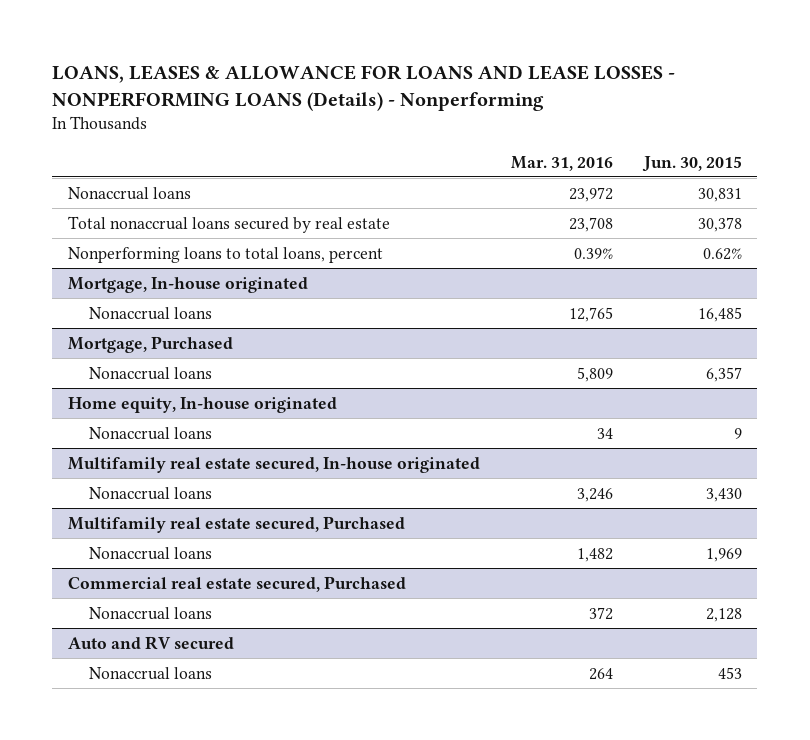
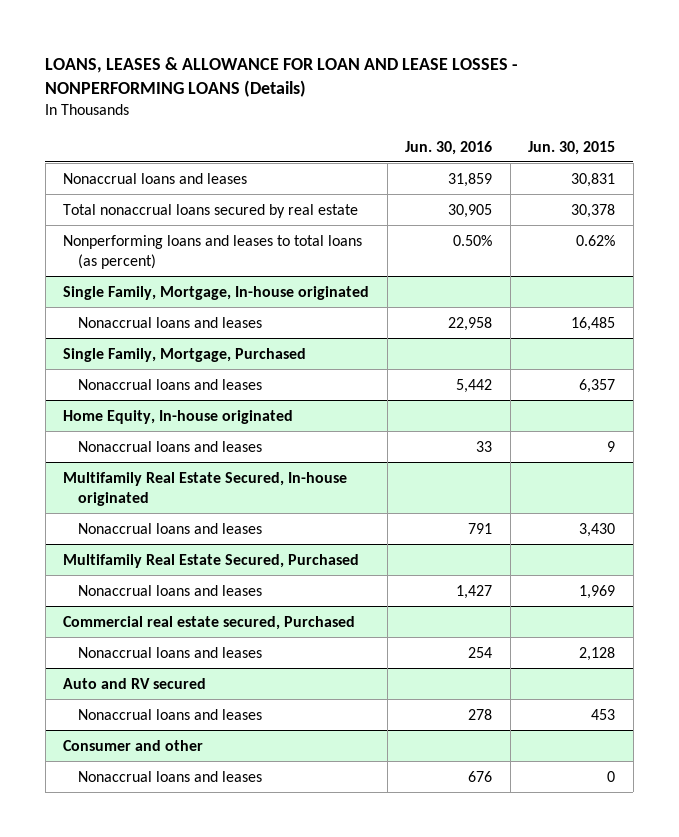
- LOANS, LEASES & ALLOWANCE FOR LOANS AND LEASE LOSSES - NONPERFORMING LOANS (Details) - Nonperforming
+ LOANS, LEASES & ALLOWANCE FOR LOAN AND LEASE LOSSES - NONPERFORMING LOANS (Details)
- | Mar. 31, 2016 | Jun. 30, 2015
+ | Jun. 30, 2016 | Jun. 30, 2015
- Nonaccrual loans | 23,972 | 30,831
+ Nonaccrual loans and leases | 31,859 | 30,831
- Nonperforming loans to total loans, percent | 0.39% | 0.62%
- Mortgage, In-house originated
- Nonaccrual loans | 12,765 | 16,485
- Mortgage, Purchased
- Nonaccrual loans | 5,809 | 6,357
- Home equity, In-house originated
- Nonaccrual loans | 34 | 9
- Multifamily real estate secured, In-house originated
- Nonaccrual loans | 3,246 | 3,430
- Multifamily real estate secured, Purchased
- Nonaccrual loans | 1,482 | 1,969
+ Nonperforming loans and leases to total loans (as percent) | 0.50% | 0.62%
+ Single Family, Mortgage, In-house originated
+ Nonaccrual loans and leases | 22,958 | 16,485
+ Single Family, Mortgage, Purchased
+ Nonaccrual loans and leases | 5,442 | 6,357
+ Home Equity, In-house originated
+ Nonaccrual loans and leases | 33 | 9
+ Multifamily Real Estate Secured, In-house originated
+ Nonaccrual loans and leases | 791 | 3,430
+ Multifamily Real Estate Secured, Purchased
+ Nonaccrual loans and leases | 1,427 | 1,969
@ Commercial real estate secured, Purchased
- Nonaccrual loans | 372 | 2,128
+ Nonaccrual loans and leases | 254 | 2,128
@ Auto and RV secured
- Nonaccrual loans | 264 | 453
+ Nonaccrual loans and leases | 278 | 453
+ Consumer and other
+ Nonaccrual loans and leases | 676 | 0

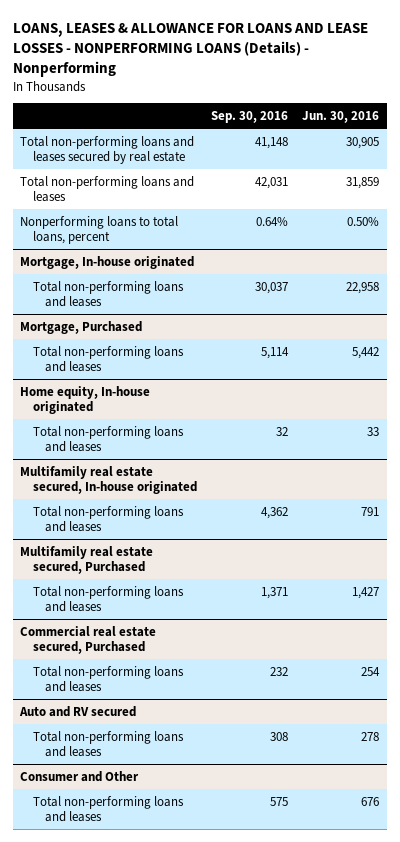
- LOANS, LEASES & ALLOWANCE FOR LOAN AND LEASE LOSSES - NONPERFORMING LOANS (Details)
+ LOANS, LEASES & ALLOWANCE FOR LOANS AND LEASE LOSSES - NONPERFORMING LOANS (Details) - Nonperforming
- | Jun. 30, 2016 | Jun. 30, 2015
+ | Sep. 30, 2016 | Jun. 30, 2016
- Nonaccrual loans and leases | 31,859 | 30,831
- Total nonaccrual loans secured by real estate | 30,905 | 30,378
- Nonperforming loans and leases to total loans (as percent) | 0.50% | 0.62%
- Single Family, Mortgage, In-house originated
- Nonaccrual loans and leases | 22,958 | 16,485
- Single Family, Mortgage, Purchased
- Nonaccrual loans and leases | 5,442 | 6,357
- Home Equity, In-house originated
- Nonaccrual loans and leases | 33 | 9
- Multifamily Real Estate Secured, In-house originated
- Nonaccrual loans and leases | 791 | 3,430
- Multifamily Real Estate Secured, Purchased
- Nonaccrual loans and leases | 1,427 | 1,969
+ Total non-performing loans and leases secured by real estate | 41,148 | 30,905
+ Total non-performing loans and leases | 42,031 | 31,859
+ Nonperforming loans to total loans, percent | 0.64% | 0.50%
+ Mortgage, In-house originated
+ Total non-performing loans and leases | 30,037 | 22,958
+ Mortgage, Purchased
+ Total non-performing loans and leases | 5,114 | 5,442
+ Home equity, In-house originated
+ Total non-performing loans and leases | 32 | 33
+ Multifamily real estate secured, In-house originated
+ Total non-performing loans and leases | 4,362 | 791
+ Multifamily real estate secured, Purchased
+ Total non-performing loans and leases | 1,371 | 1,427
@ Commercial real estate secured, Purchased
- Nonaccrual loans and leases | 254 | 2,128
+ Total non-performing loans and leases | 232 | 254
@ Auto and RV secured
- Nonaccrual loans and leases | 278 | 453
- Consumer and other
- Nonaccrual loans and leases | 676 | 0
@ Auto and RV secured
+ Total non-performing loans and leases | 308 | 278
+ Consumer and Other
+ Total non-performing loans and leases | 575 | 676

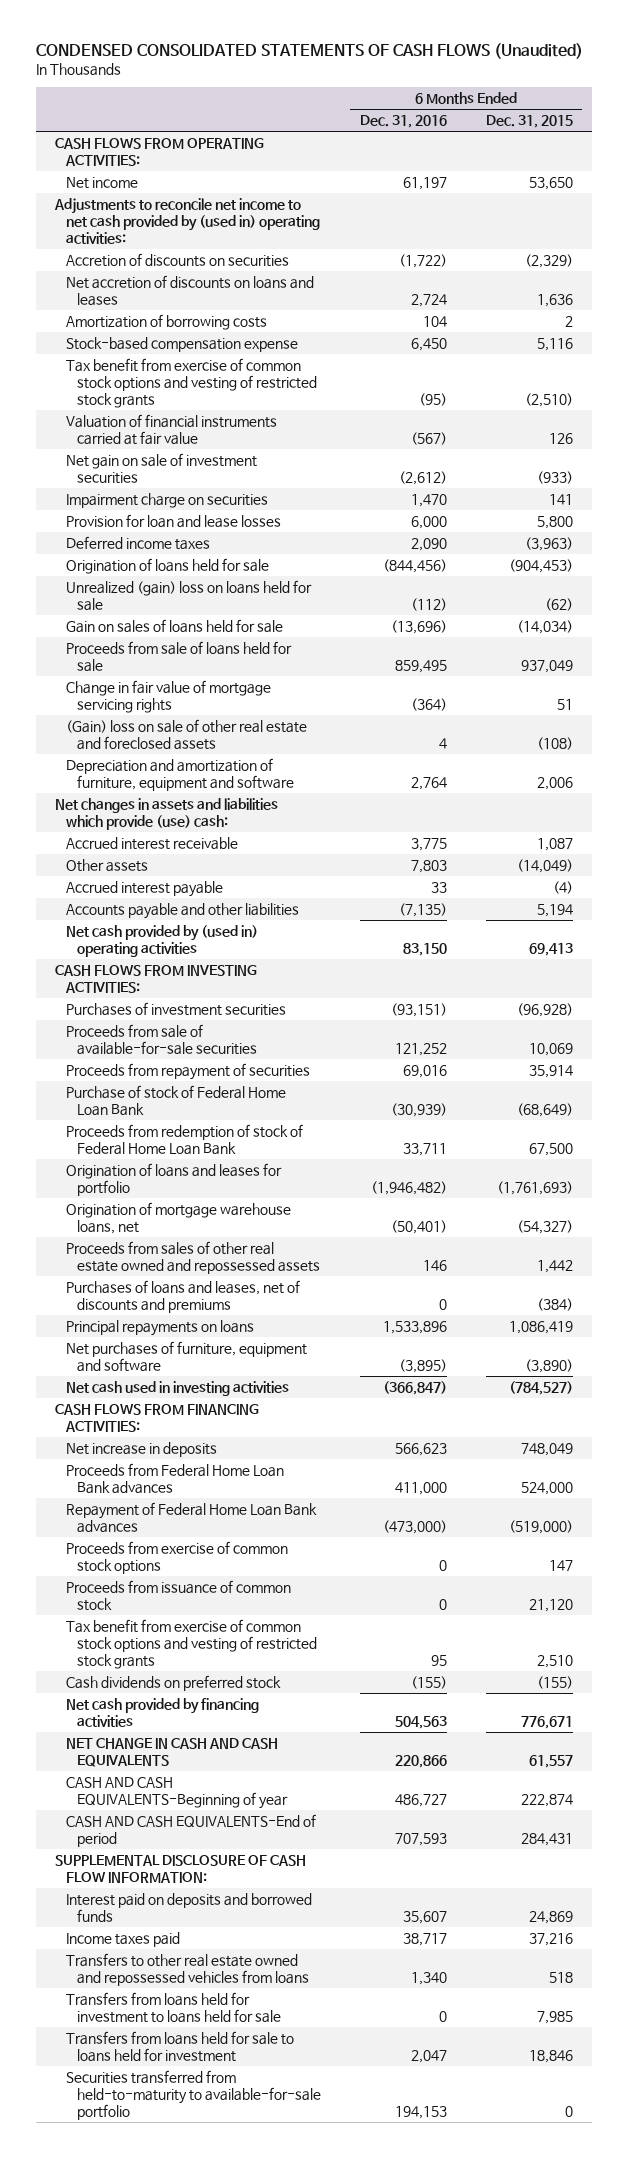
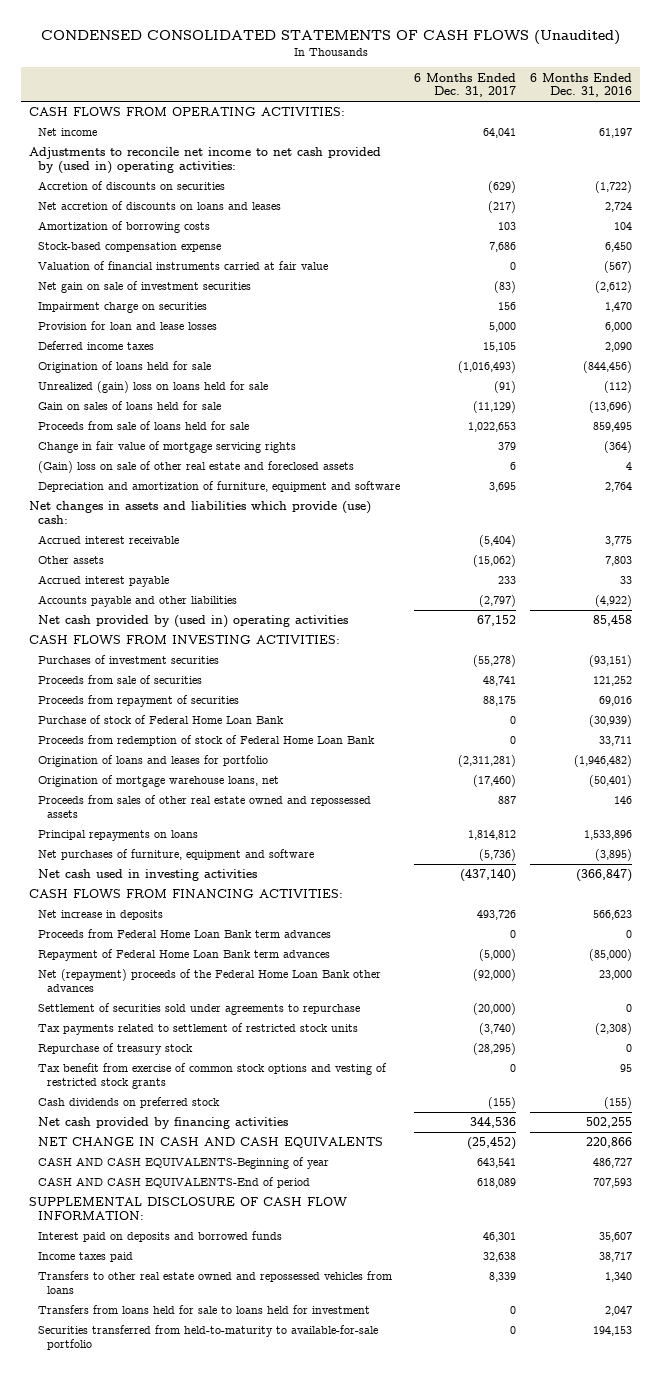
- | 6 Months Ended Dec. 31, 2016 | 6 Months Ended Dec. 31, 2015
+ | 6 Months Ended Dec. 31, 2017 | 6 Months Ended Dec. 31, 2016
- Tax benefit from exercise of common stock options and vesting of restricted stock grants | (95) | (2,510)
- Accounts payable and other liabilities | (7,135) | 5,194
- Net cash provided by (used in) operating activities | 83,150 | 69,413
+ Accounts payable and other liabilities | (2,797) | (4,922)
+ Net cash provided by (used in) operating activities | 67,152 | 85,458
- Proceeds from sale of available-for-sale securities | 121,252 | 10,069
+ Proceeds from sale of securities | 48,741 | 121,252
- Purchases of loans and leases, net of discounts and premiums | 0 | (384)
- Proceeds from Federal Home Loan Bank advances | 411,000 | 524,000
- Repayment of Federal Home Loan Bank advances | (473,000) | (519,000)
- Proceeds from exercise of common stock options | 0 | 147
- Proceeds from issuance of common stock | 0 | 21,120
+ Proceeds from Federal Home Loan Bank term advances | 0 | 0
+ Repayment of Federal Home Loan Bank term advances | (5,000) | (85,000)
+ Net (repayment) proceeds of the Federal Home Loan Bank other advances | (92,000) | 23,000
+ Settlement of securities sold under agreements to repurchase | (20,000) | 0
+ Tax payments related to settlement of restricted stock units | (3,740) | (2,308)
+ Repurchase of treasury stock | (28,295) | 0
- Net cash provided by financing activities | 504,563 | 776,671
+ Net cash provided by financing activities | 344,536 | 502,255
- Transfers from loans held for investment to loans held for sale | 0 | 7,985

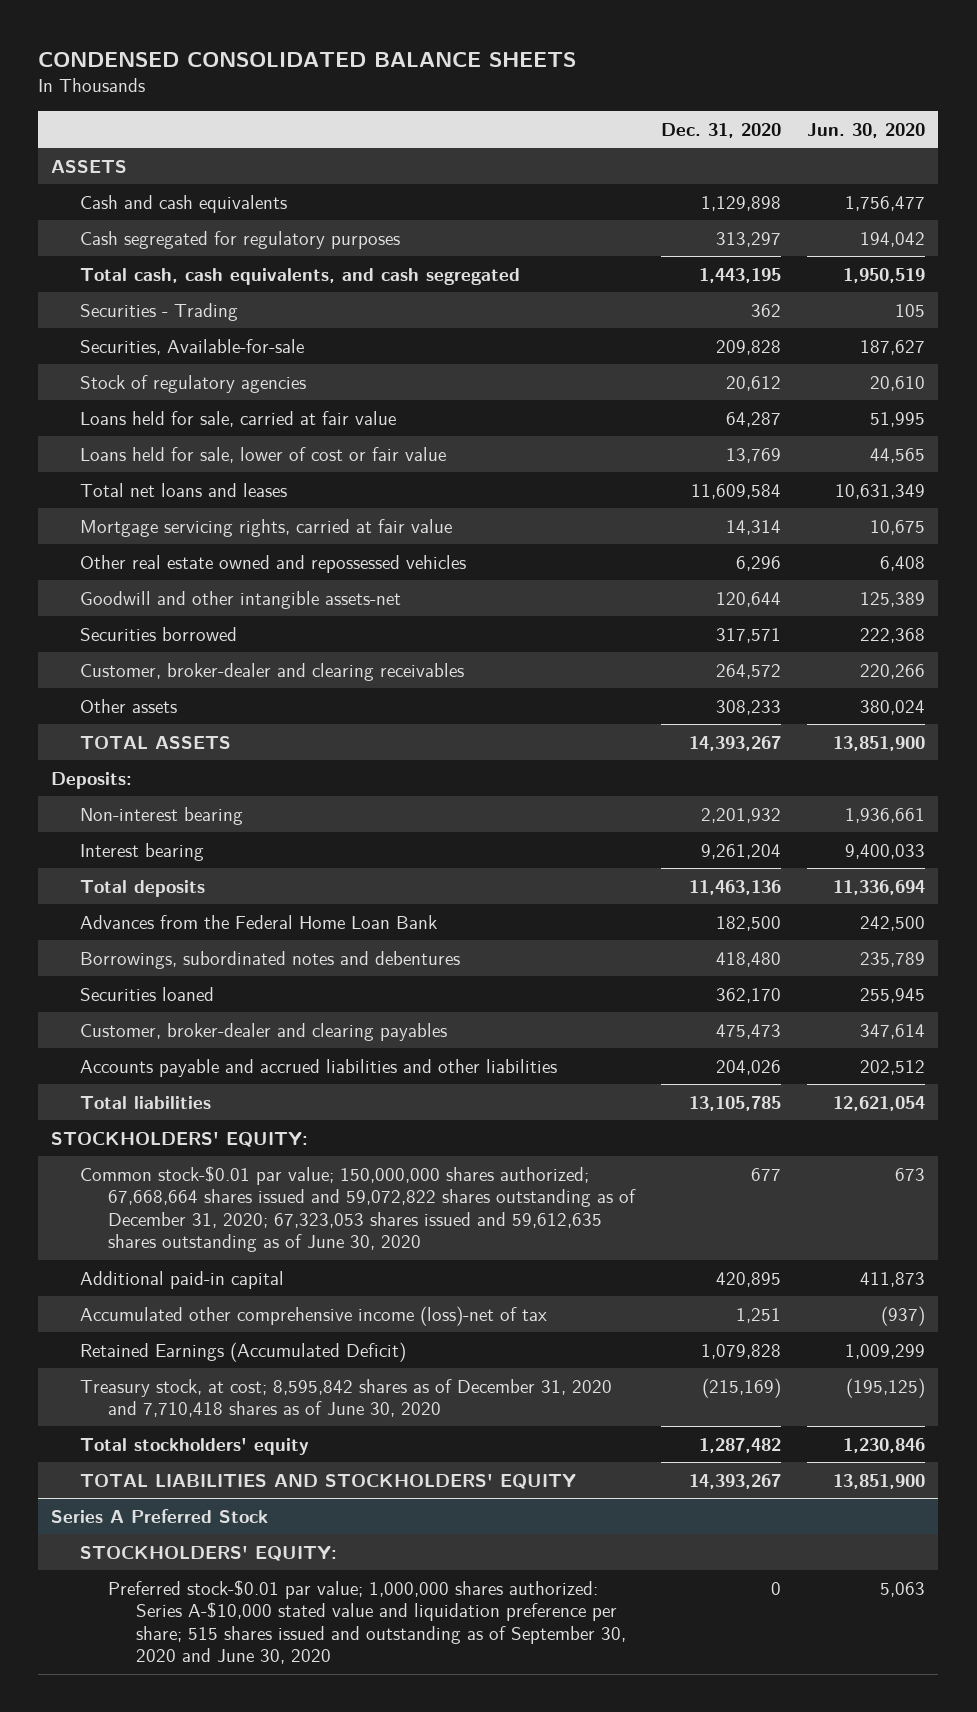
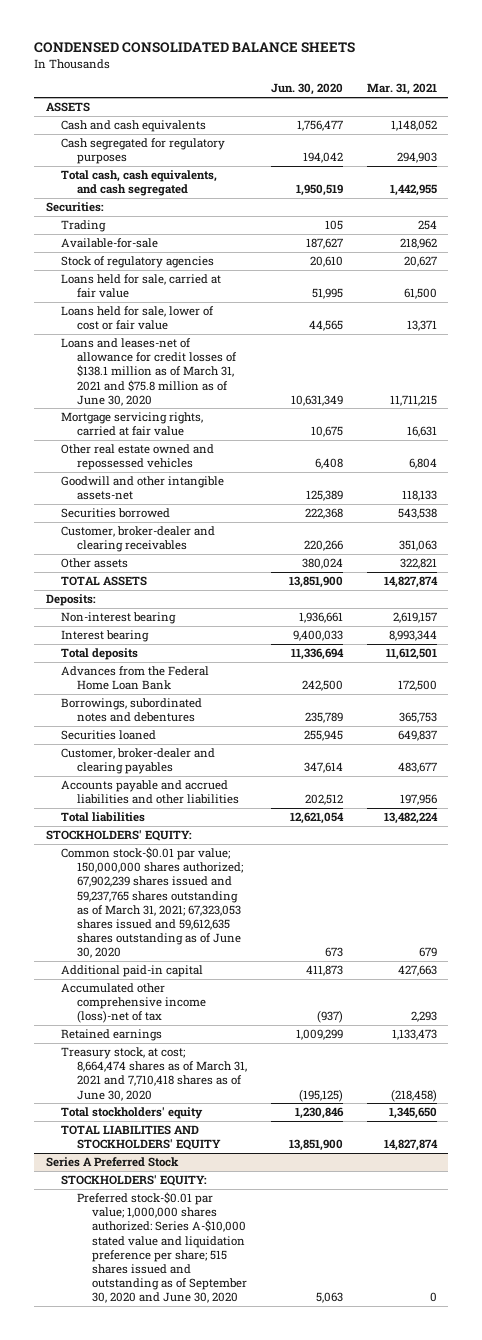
- | Dec. 31, 2020 | Jun. 30, 2020
+ | Jun. 30, 2020 | Mar. 31, 2021
- Securities - Trading | 362 | 105
- Securities, Available-for-sale | 209,828 | 187,627
+ Securities:
+ Trading | 105 | 254
+ Available-for-sale | 187,627 | 218,962
- Total net loans and leases | 11,609,584 | 10,631,349
+ Loans and leases-net of allowance for credit losses of $138.1 million as of March 31, 2021 and $75.8 million as of June 30, 2020 | 10,631,349 | 11,711,215
- Common stock-$0.01 par value; 150,000,000 shares authorized; 67,668,664 shares issued and 59,072,822 shares outstanding as of December 31, 2020; 67,323,053 shares issued and 59,612,635 shares outstanding as of June 30, 2020 | 677 | 673
+ Common stock-$0.01 par value; 150,000,000 shares authorized; 67,902,239 shares issued and 59,237,765 shares outstanding as of March 31, 2021; 67,323,053 shares issued and 59,612,635 shares outstanding as of June 30, 2020 | 673 | 679
- Retained Earnings (Accumulated Deficit) | 1,079,828 | 1,009,299
- Treasury stock, at cost; 8,595,842 shares as of December 31, 2020 and 7,710,418 shares as of June 30, 2020 | (215,169) | (195,125)
+ Retained earnings | 1,009,299 | 1,133,473
+ Treasury stock, at cost; 8,664,474 shares as of March 31, 2021 and 7,710,418 shares as of June 30, 2020 | (195,125) | (218,458)

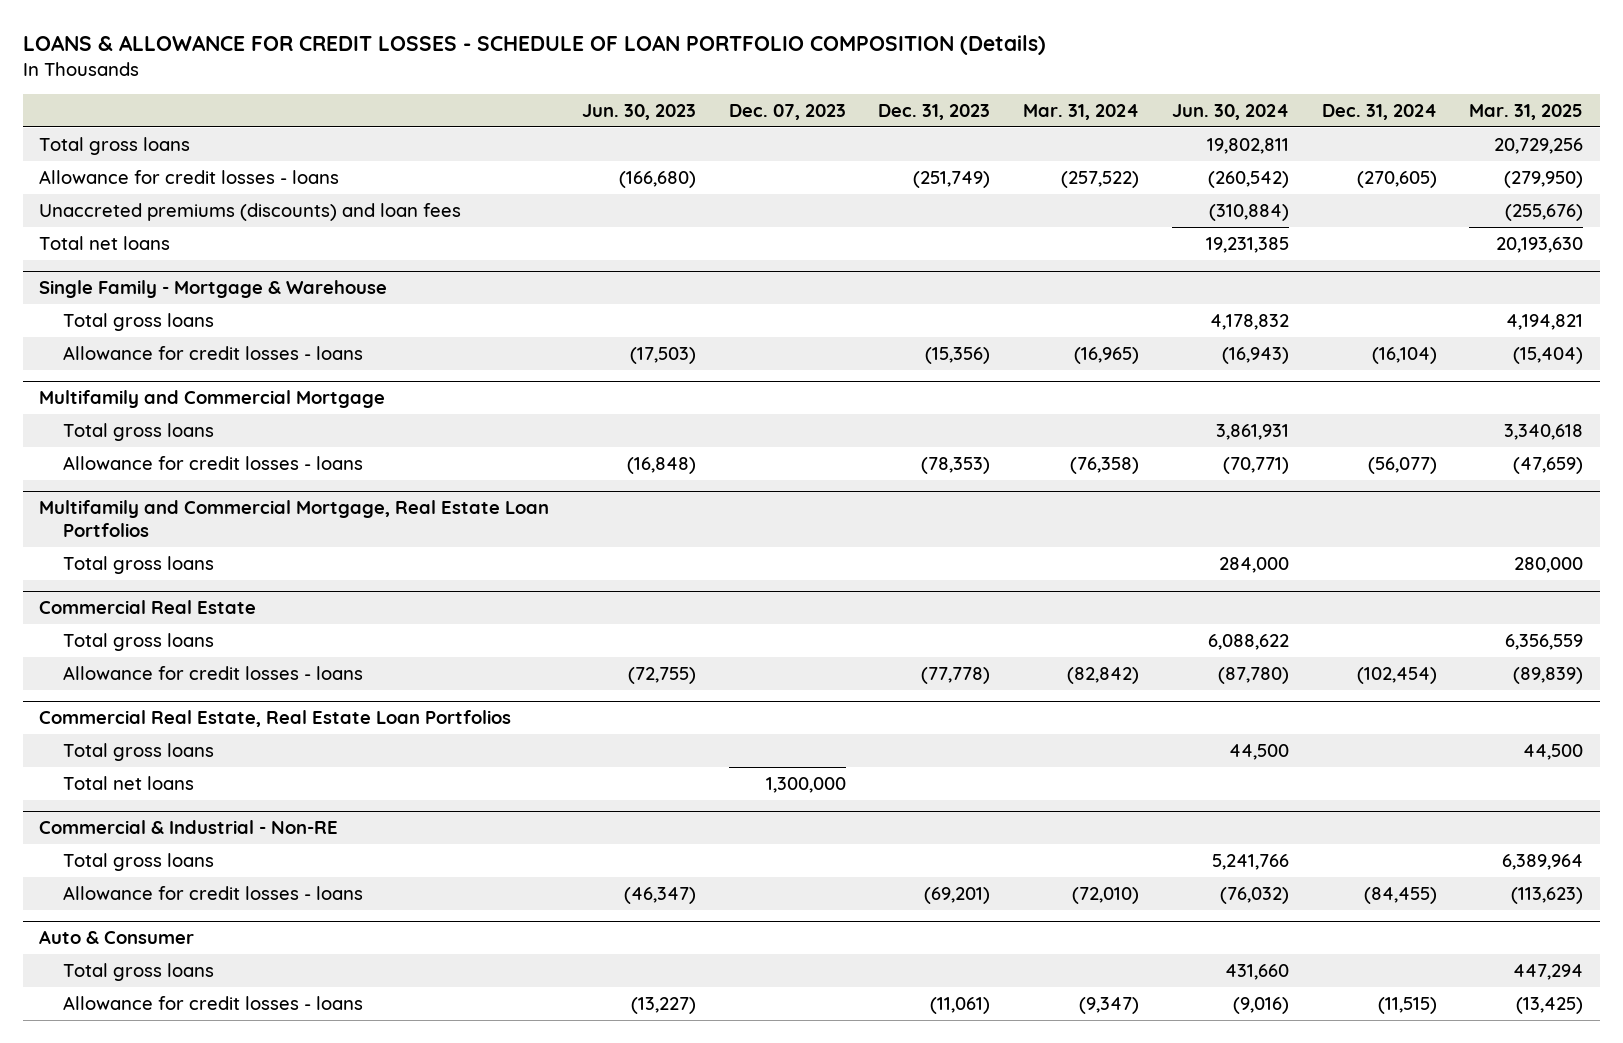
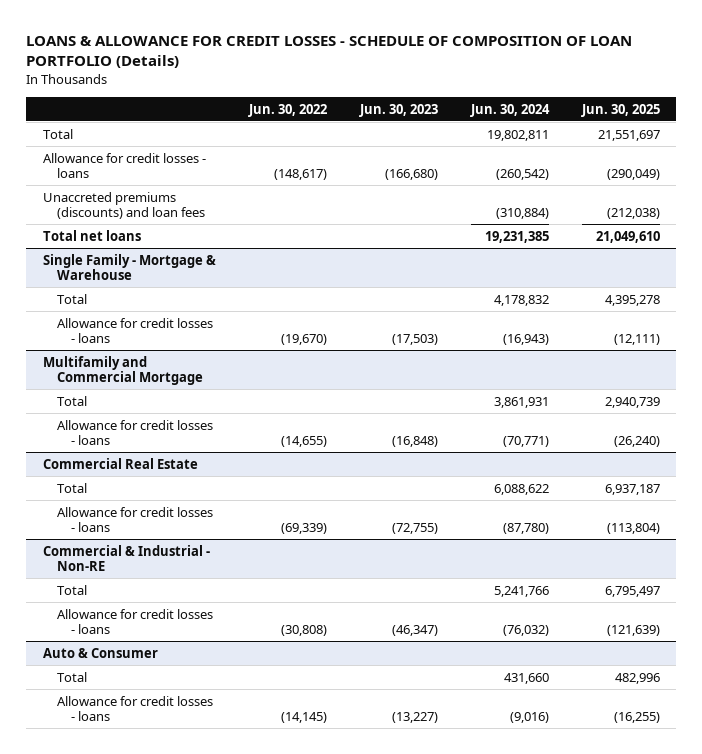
- LOANS & ALLOWANCE FOR CREDIT LOSSES - SCHEDULE OF LOAN PORTFOLIO COMPOSITION (Details)
+ LOANS & ALLOWANCE FOR CREDIT LOSSES - SCHEDULE OF COMPOSITION OF LOAN PORTFOLIO (Details)
- | Jun. 30, 2023 | Dec. 07, 2023 | Dec. 31, 2023 | Mar. 31, 2024 | Jun. 30, 2024 | Dec. 31, 2024 | Mar. 31, 2025
+ | Jun. 30, 2022 | Jun. 30, 2023 | Jun. 30, 2024 | Jun. 30, 2025
- Total gross loans | | | | | 19,802,811 | | 20,729,256
+ Total | | | 19,802,811 | 21,551,697
@ Single Family - Mortgage & Warehouse
- Total gross loans | | | | | 4,178,832 | | 4,194,821
+ Total | | | 4,178,832 | 4,395,278
@ Multifamily and Commercial Mortgage
- Total gross loans | | | | | 3,861,931 | | 3,340,618
+ Total | | | 3,861,931 | 2,940,739
- Multifamily and Commercial Mortgage, Real Estate Loan Portfolios
- Total gross loans | | | | | 284,000 | | 280,000
@ Commercial Real Estate
- Total gross loans | | | | | 6,088,622 | | 6,356,559
+ Total | | | 6,088,622 | 6,937,187
- Commercial Real Estate, Real Estate Loan Portfolios
- Total gross loans | | | | | 44,500 | | 44,500
- Total net loans | | 1,300,000 | | | | |
@ Commercial & Industrial - Non-RE
- Total gross loans | | | | | 5,241,766 | | 6,389,964
+ Total | | | 5,241,766 | 6,795,497
@ Auto & Consumer
- Total gross loans | | | | | 431,660 | | 447,294
+ Total | | | 431,660 | 482,996

